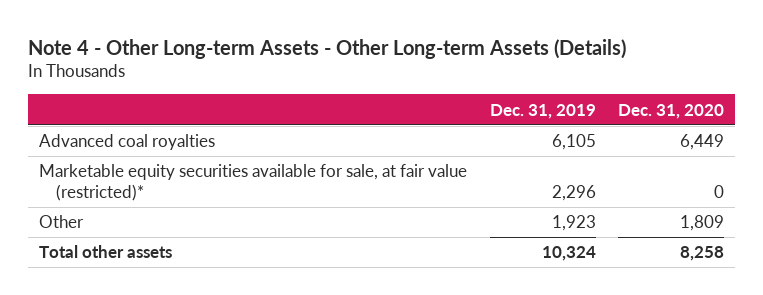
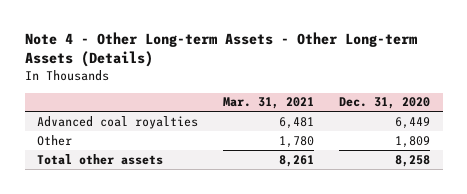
- | Dec. 31, 2019 | Dec. 31, 2020
+ | Mar. 31, 2021 | Dec. 31, 2020
- Marketable equity securities available for sale, at fair value (restricted)* | 2,296 | 0

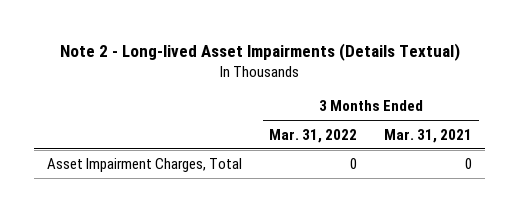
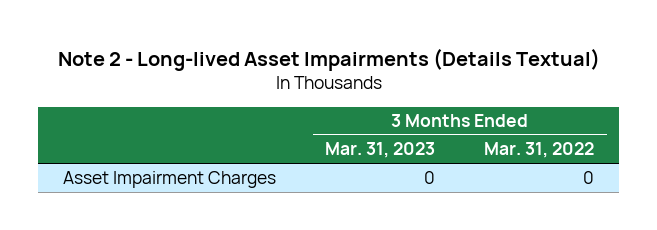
- | 3 Months Ended Mar. 31, 2022 | 3 Months Ended Mar. 31, 2021
+ | 3 Months Ended Mar. 31, 2023 | 3 Months Ended Mar. 31, 2022
- Asset Impairment Charges, Total | 0 | 0
+ Asset Impairment Charges | 0 | 0

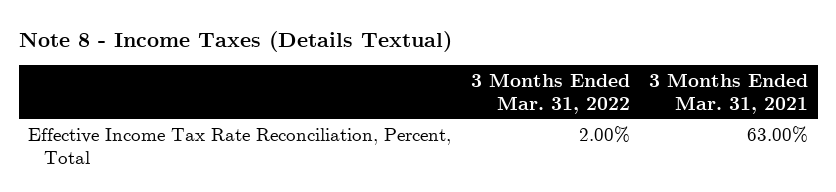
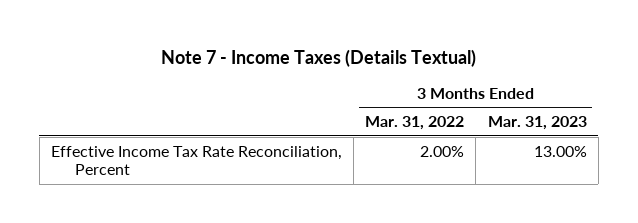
- Note 8 - Income Taxes (Details Textual)
+ Note 7 - Income Taxes (Details Textual)
- | 3 Months Ended Mar. 31, 2022 | 3 Months Ended Mar. 31, 2021
+ | 3 Months Ended Mar. 31, 2022 | 3 Months Ended Mar. 31, 2023
- Effective Income Tax Rate Reconciliation, Percent, Total | 2.00% | 63.00%
+ Effective Income Tax Rate Reconciliation, Percent | 2.00% | 13.00%

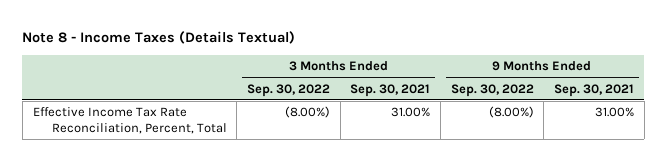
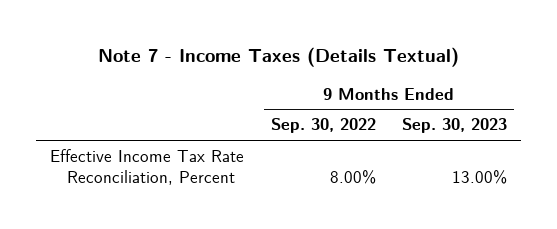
- Note 8 - Income Taxes (Details Textual)
+ Note 7 - Income Taxes (Details Textual)
- | 3 Months Ended Sep. 30, 2022 | 3 Months Ended Sep. 30, 2021 | 9 Months Ended Sep. 30, 2022 | 9 Months Ended Sep. 30, 2021
+ | 9 Months Ended Sep. 30, 2022 | 9 Months Ended Sep. 30, 2023
- Effective Income Tax Rate Reconciliation, Percent, Total | (8.00%) | 31.00% | (8.00%) | 31.00%
+ Effective Income Tax Rate Reconciliation, Percent | 8.00% | 13.00%

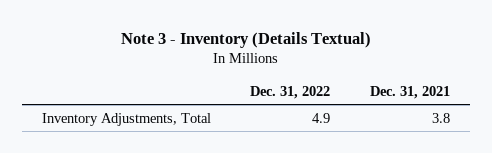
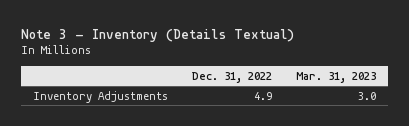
- | Dec. 31, 2022 | Dec. 31, 2021
+ | Dec. 31, 2022 | Mar. 31, 2023
- Inventory Adjustments, Total | 4.9 | 3.8
+ Inventory Adjustments | 4.9 | 3.0

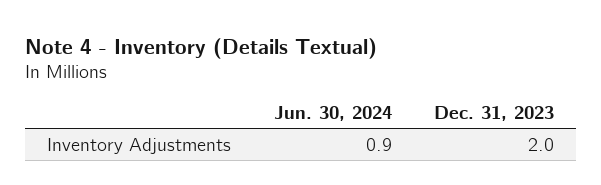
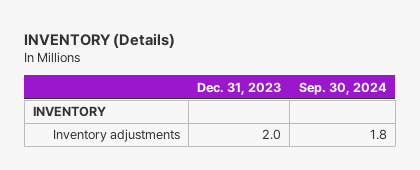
- Note 4 - Inventory (Details Textual)
+ INVENTORY (Details)
- | Jun. 30, 2024 | Dec. 31, 2023
+ | Dec. 31, 2023 | Sep. 30, 2024
- Inventory Adjustments | 0.9 | 2.0
+ INVENTORY
+ Inventory adjustments | 2.0 | 1.8

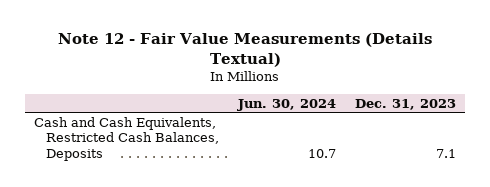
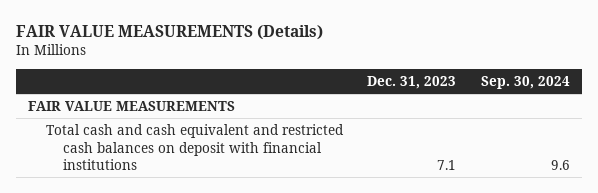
- Note 12 - Fair Value Measurements (Details Textual)
+ FAIR VALUE MEASUREMENTS (Details)
- | Jun. 30, 2024 | Dec. 31, 2023
+ | Dec. 31, 2023 | Sep. 30, 2024
- Cash and Cash Equivalents, Restricted Cash Balances, Deposits | 10.7 | 7.1
+ FAIR VALUE MEASUREMENTS
+ Total cash and cash equivalent and restricted cash balances on deposit with financial institutions | 7.1 | 9.6

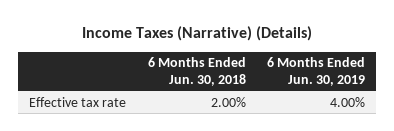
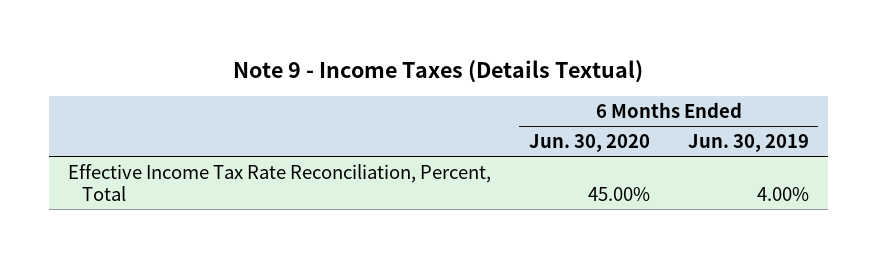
- Income Taxes (Narrative) (Details)
+ Note 9 - Income Taxes (Details Textual)
- | 6 Months Ended Jun. 30, 2018 | 6 Months Ended Jun. 30, 2019
+ | 6 Months Ended Jun. 30, 2020 | 6 Months Ended Jun. 30, 2019
- Effective tax rate | 2.00% | 4.00%
+ Effective Income Tax Rate Reconciliation, Percent, Total | 45.00% | 4.00%

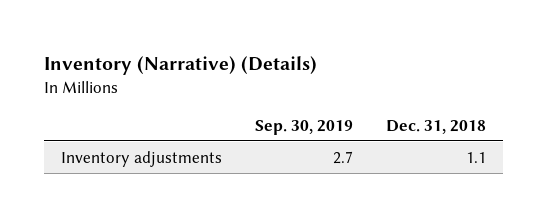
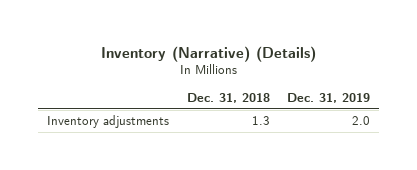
- | Sep. 30, 2019 | Dec. 31, 2018
+ | Dec. 31, 2018 | Dec. 31, 2019
- Inventory adjustments | 2.7 | 1.1
+ Inventory adjustments | 1.3 | 2.0

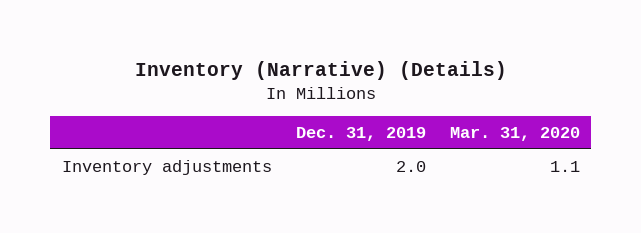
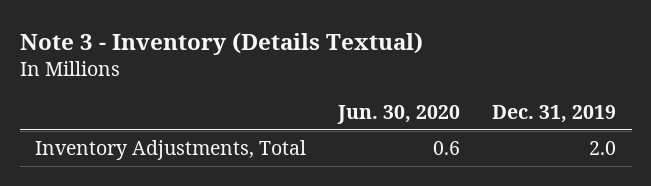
- Inventory (Narrative) (Details)
+ Note 3 - Inventory (Details Textual)
- | Dec. 31, 2019 | Mar. 31, 2020
+ | Jun. 30, 2020 | Dec. 31, 2019
- Inventory adjustments | 2.0 | 1.1
+ Inventory Adjustments, Total | 0.6 | 2.0

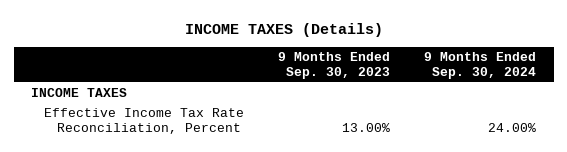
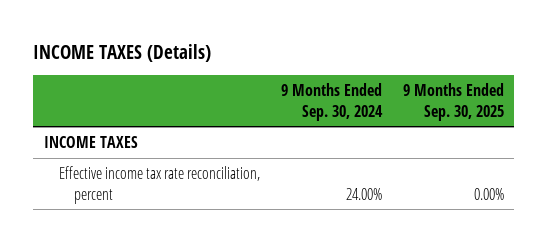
- | 9 Months Ended Sep. 30, 2023 | 9 Months Ended Sep. 30, 2024
+ | 9 Months Ended Sep. 30, 2024 | 9 Months Ended Sep. 30, 2025
- Effective Income Tax Rate Reconciliation, Percent | 13.00% | 24.00%
+ Effective income tax rate reconciliation, percent | 24.00% | 0.00%

